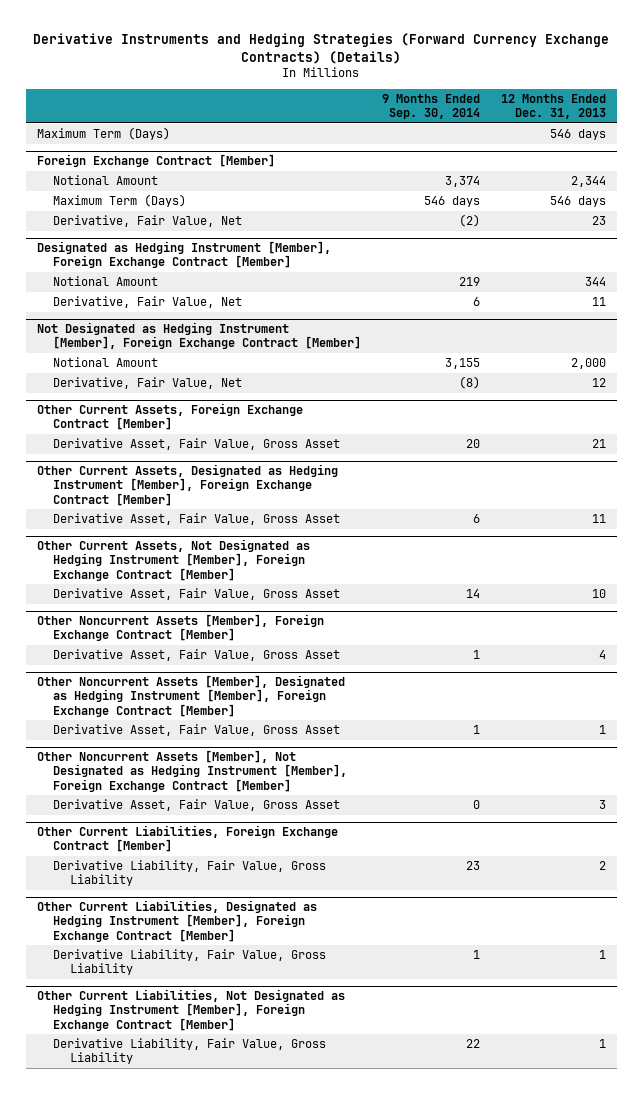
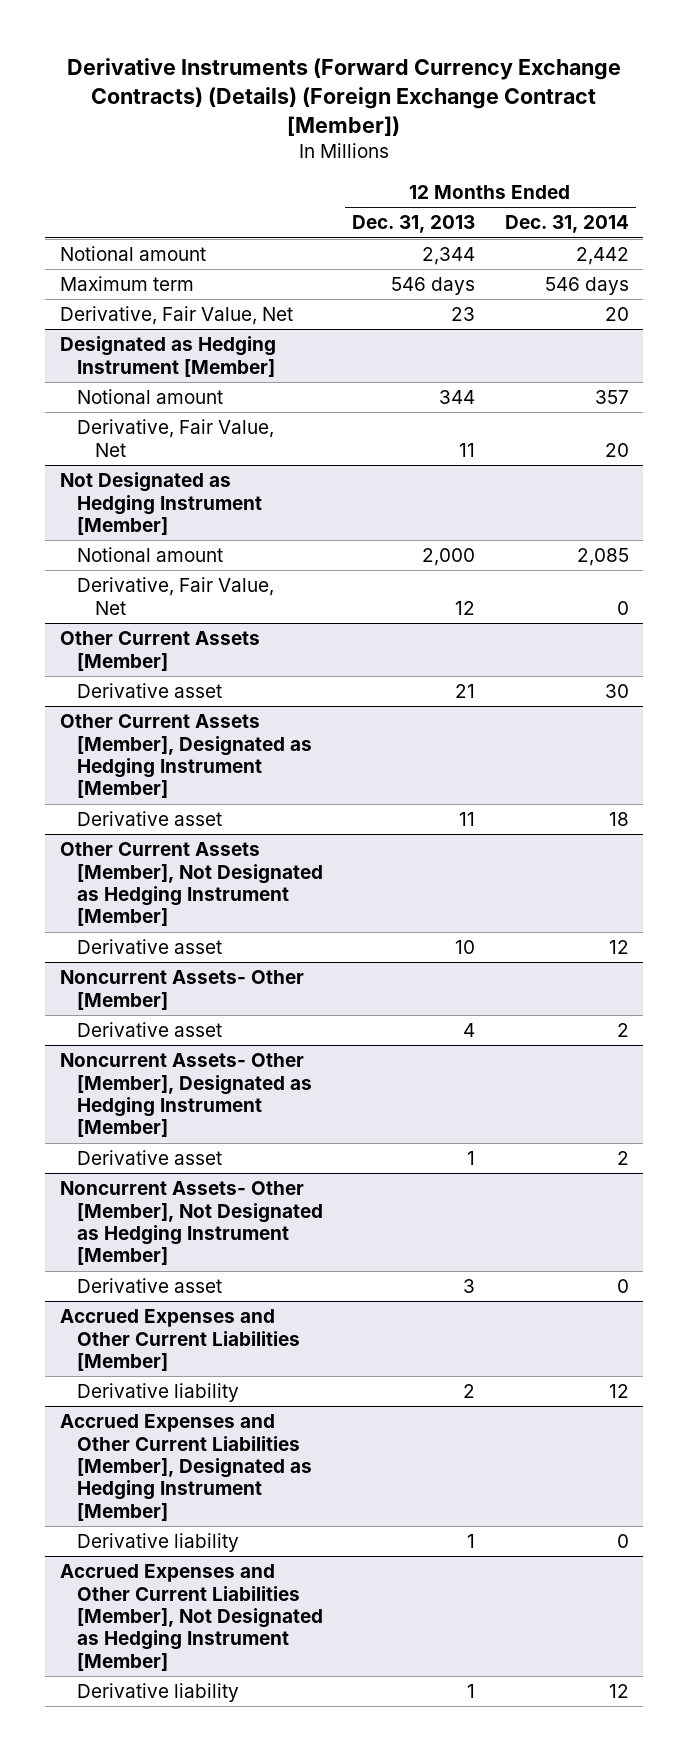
- Derivative Instruments and Hedging Strategies (Forward Currency Exchange Contracts) (Details)
+ Derivative Instruments (Forward Currency Exchange Contracts) (Details) (Foreign Exchange Contract [Member])
- | 9 Months Ended Sep. 30, 2014 | 12 Months Ended Dec. 31, 2013
+ | 12 Months Ended Dec. 31, 2013 | 12 Months Ended Dec. 31, 2014
- Maximum Term (Days) | | 546 days
- Foreign Exchange Contract [Member]
- Notional Amount | 3,374 | 2,344
- Maximum Term (Days) | 546 days | 546 days
+ Notional amount | 2,344 | 2,442
+ Maximum term | 546 days | 546 days
- Designated as Hedging Instrument [Member], Foreign Exchange Contract [Member]
- Notional Amount | 219 | 344
+ Designated as Hedging Instrument [Member]
+ Notional amount | 344 | 357
- Not Designated as Hedging Instrument [Member], Foreign Exchange Contract [Member]
- Notional Amount | 3,155 | 2,000
+ Not Designated as Hedging Instrument [Member]
+ Notional amount | 2,000 | 2,085
- Other Current Assets, Foreign Exchange Contract [Member]
- Derivative Asset, Fair Value, Gross Asset | 20 | 21
- Other Current Assets, Designated as Hedging Instrument [Member], Foreign Exchange Contract [Member]
- Derivative Asset, Fair Value, Gross Asset | 6 | 11
- Other Current Assets, Not Designated as Hedging Instrument [Member], Foreign Exchange Contract [Member]
- Derivative Asset, Fair Value, Gross Asset | 14 | 10
- Other Noncurrent Assets [Member], Foreign Exchange Contract [Member]
- Derivative Asset, Fair Value, Gross Asset | 1 | 4
- Other Noncurrent Assets [Member], Designated as Hedging Instrument [Member], Foreign Exchange Contract [Member]
- Derivative Asset, Fair Value, Gross Asset | 1 | 1
- Other Noncurrent Assets [Member], Not Designated as Hedging Instrument [Member], Foreign Exchange Contract [Member]
- Derivative Asset, Fair Value, Gross Asset | 0 | 3
- Other Current Liabilities, Foreign Exchange Contract [Member]
- Derivative Liability, Fair Value, Gross Liability | 23 | 2
- Other Current Liabilities, Designated as Hedging Instrument [Member], Foreign Exchange Contract [Member]
- Derivative Liability, Fair Value, Gross Liability | 1 | 1
- Other Current Liabilities, Not Designated as Hedging Instrument [Member], Foreign Exchange Contract [Member]
- Derivative Liability, Fair Value, Gross Liability | 22 | 1
+ Other Current Assets [Member]
+ Derivative asset | 21 | 30
+ Other Current Assets [Member], Designated as Hedging Instrument [Member]
+ Derivative asset | 11 | 18
+ Other Current Assets [Member], Not Designated as Hedging Instrument [Member]
+ Derivative asset | 10 | 12
+ Noncurrent Assets- Other [Member]
+ Derivative asset | 4 | 2
+ Noncurrent Assets- Other [Member], Designated as Hedging Instrument [Member]
+ Derivative asset | 1 | 2
+ Noncurrent Assets- Other [Member], Not Designated as Hedging Instrument [Member]
+ Derivative asset | 3 | 0
+ Accrued Expenses and Other Current Liabilities [Member]
+ Derivative liability | 2 | 12
+ Accrued Expenses and Other Current Liabilities [Member], Designated as Hedging Instrument [Member]
+ Derivative liability | 1 | 0
+ Accrued Expenses and Other Current Liabilities [Member], Not Designated as Hedging Instrument [Member]
+ Derivative liability | 1 | 12

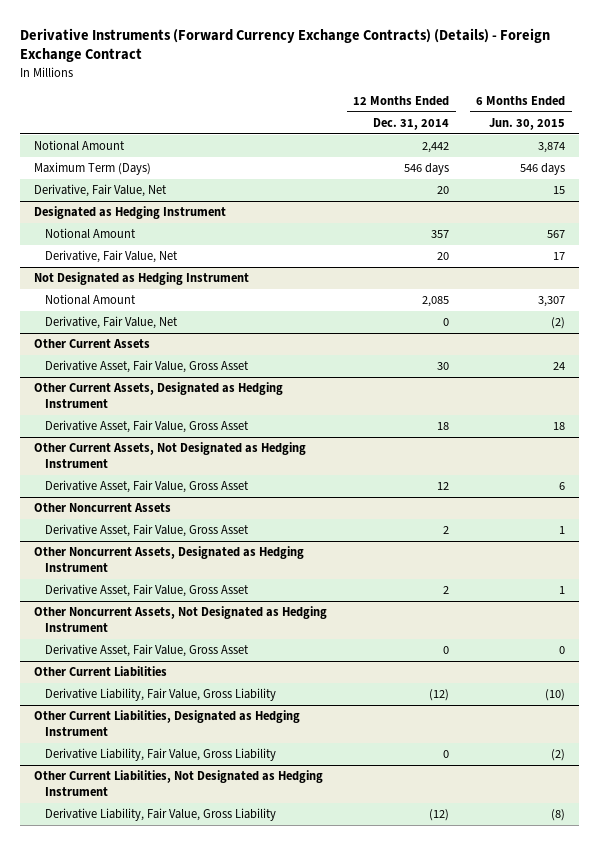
- Derivative Instruments (Forward Currency Exchange Contracts) (Details) (Foreign Exchange Contract [Member])
+ Derivative Instruments (Forward Currency Exchange Contracts) (Details) - Foreign Exchange Contract
- | 12 Months Ended Dec. 31, 2013 | 12 Months Ended Dec. 31, 2014
+ | 12 Months Ended Dec. 31, 2014 | 6 Months Ended Jun. 30, 2015
- Notional amount | 2,344 | 2,442
- Maximum term | 546 days | 546 days
+ Notional Amount | 2,442 | 3,874
+ Maximum Term (Days) | 546 days | 546 days
- Designated as Hedging Instrument [Member]
- Notional amount | 344 | 357
+ Designated as Hedging Instrument
+ Notional Amount | 357 | 567
- Not Designated as Hedging Instrument [Member]
- Notional amount | 2,000 | 2,085
+ Not Designated as Hedging Instrument
+ Notional Amount | 2,085 | 3,307
- Other Current Assets [Member]
- Derivative asset | 21 | 30
- Other Current Assets [Member], Designated as Hedging Instrument [Member]
- Derivative asset | 11 | 18
- Other Current Assets [Member], Not Designated as Hedging Instrument [Member]
- Derivative asset | 10 | 12
- Noncurrent Assets- Other [Member]
- Derivative asset | 4 | 2
- Noncurrent Assets- Other [Member], Designated as Hedging Instrument [Member]
- Derivative asset | 1 | 2
- Noncurrent Assets- Other [Member], Not Designated as Hedging Instrument [Member]
- Derivative asset | 3 | 0
- Accrued Expenses and Other Current Liabilities [Member]
- Derivative liability | 2 | 12
- Accrued Expenses and Other Current Liabilities [Member], Designated as Hedging Instrument [Member]
- Derivative liability | 1 | 0
- Accrued Expenses and Other Current Liabilities [Member], Not Designated as Hedging Instrument [Member]
- Derivative liability | 1 | 12
+ Other Current Assets
+ Derivative Asset, Fair Value, Gross Asset | 30 | 24
+ Other Current Assets, Designated as Hedging Instrument
+ Derivative Asset, Fair Value, Gross Asset | 18 | 18
+ Other Current Assets, Not Designated as Hedging Instrument
+ Derivative Asset, Fair Value, Gross Asset | 12 | 6
+ Other Noncurrent Assets
+ Derivative Asset, Fair Value, Gross Asset | 2 | 1
+ Other Noncurrent Assets, Designated as Hedging Instrument
+ Derivative Asset, Fair Value, Gross Asset | 2 | 1
+ Other Noncurrent Assets, Not Designated as Hedging Instrument
+ Derivative Asset, Fair Value, Gross Asset | 0 | 0
+ Other Current Liabilities
+ Derivative Liability, Fair Value, Gross Liability | (12) | (10)
+ Other Current Liabilities, Designated as Hedging Instrument
+ Derivative Liability, Fair Value, Gross Liability | 0 | (2)
+ Other Current Liabilities, Not Designated as Hedging Instrument
+ Derivative Liability, Fair Value, Gross Liability | (12) | (8)

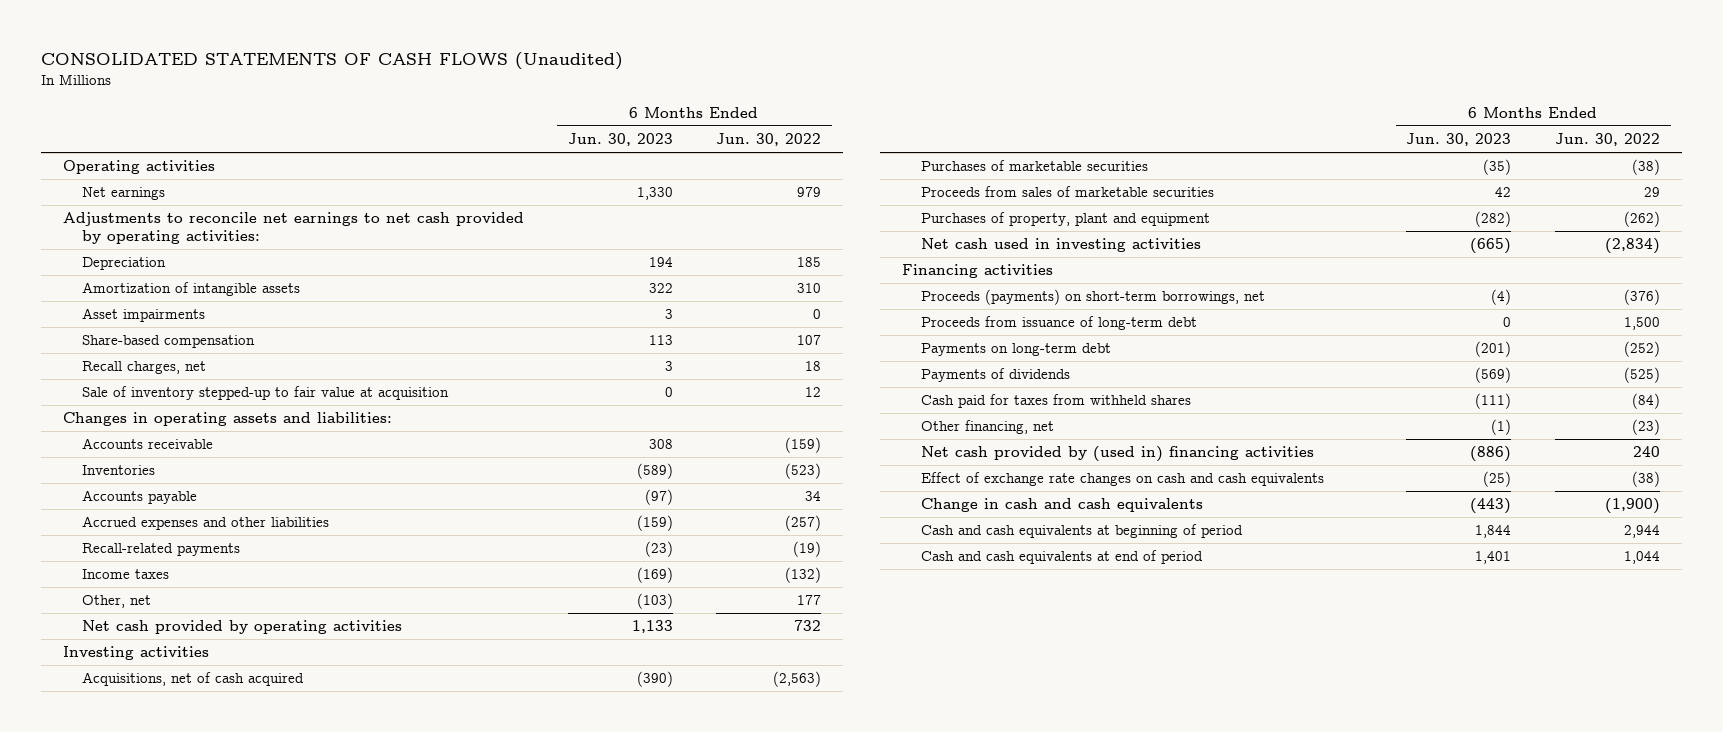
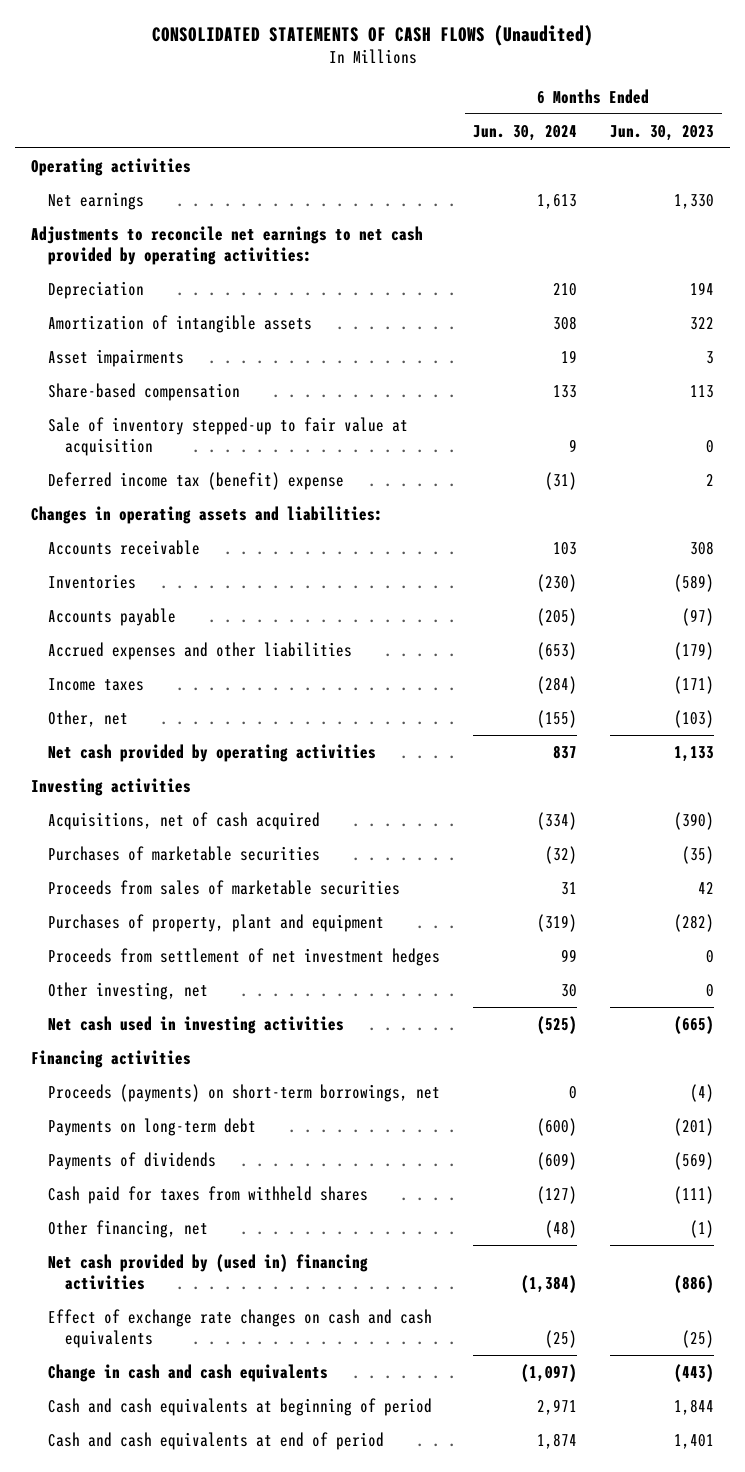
- | 6 Months Ended Jun. 30, 2023 | 6 Months Ended Jun. 30, 2022
+ | 6 Months Ended Jun. 30, 2024 | 6 Months Ended Jun. 30, 2023
- Recall charges, net | 3 | 18
+ Deferred income tax (benefit) expense | (31) | 2
- Accrued expenses and other liabilities | (159) | (257)
- Recall-related payments | (23) | (19)
- Income taxes | (169) | (132)
+ Accrued expenses and other liabilities | (653) | (179)
+ Income taxes | (284) | (171)
+ Proceeds from settlement of net investment hedges | 99 | 0
+ Other investing, net | 30 | 0
- Proceeds from issuance of long-term debt | 0 | 1,500

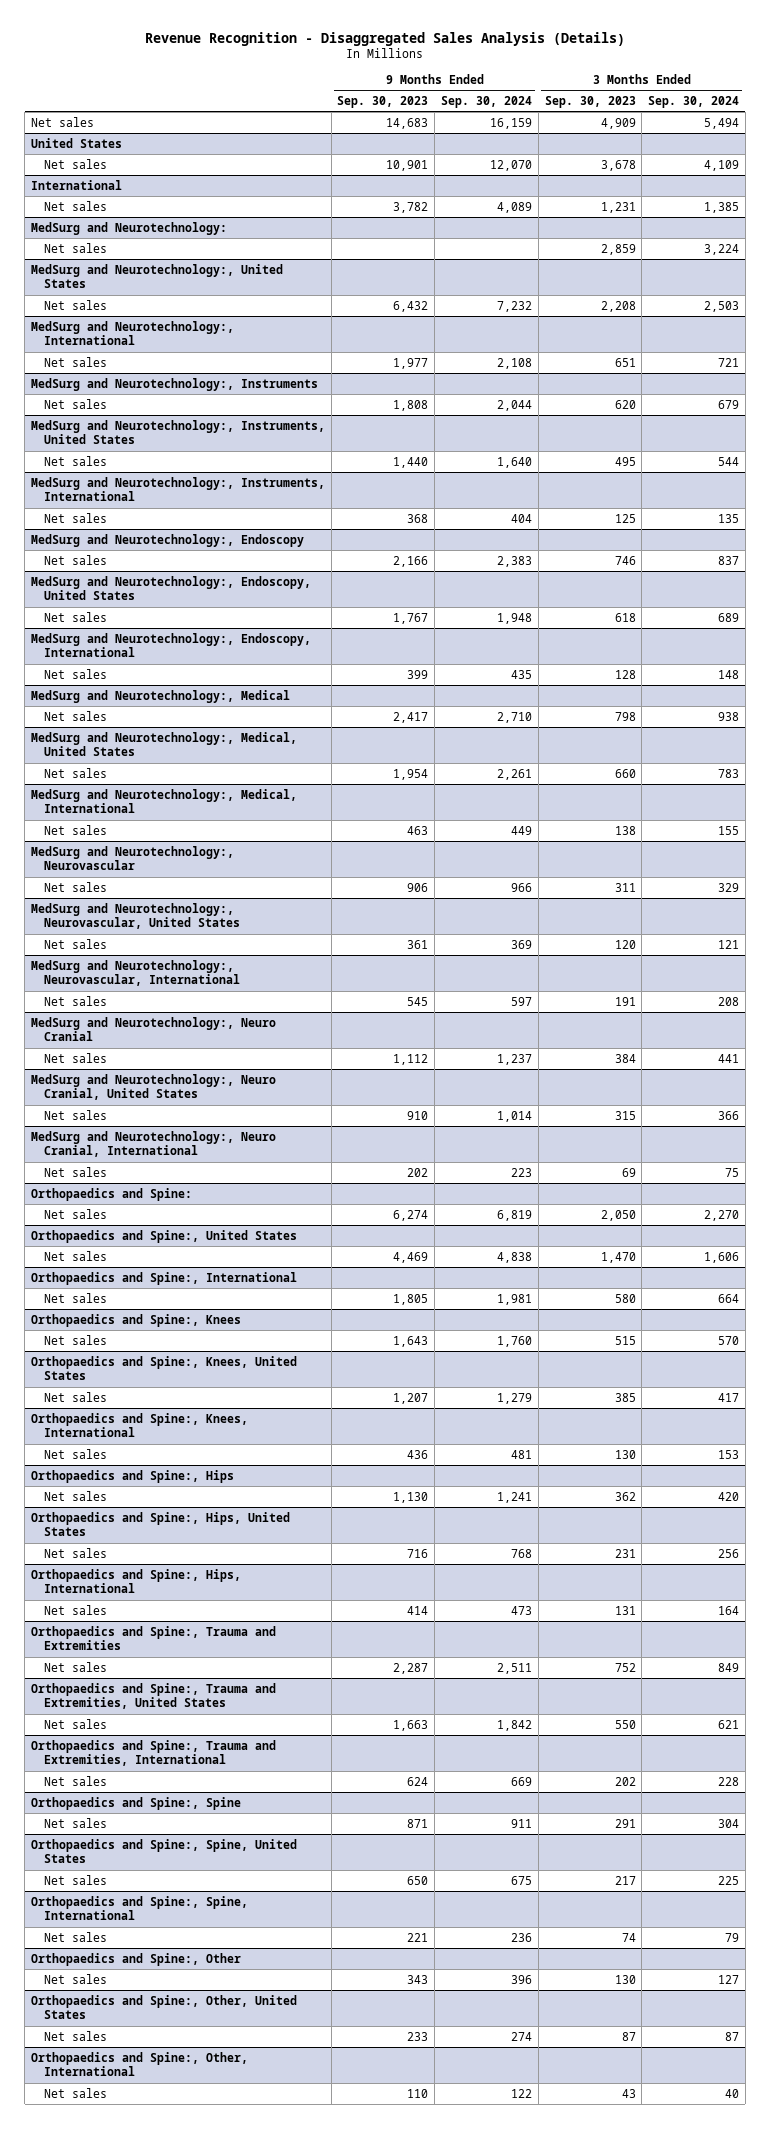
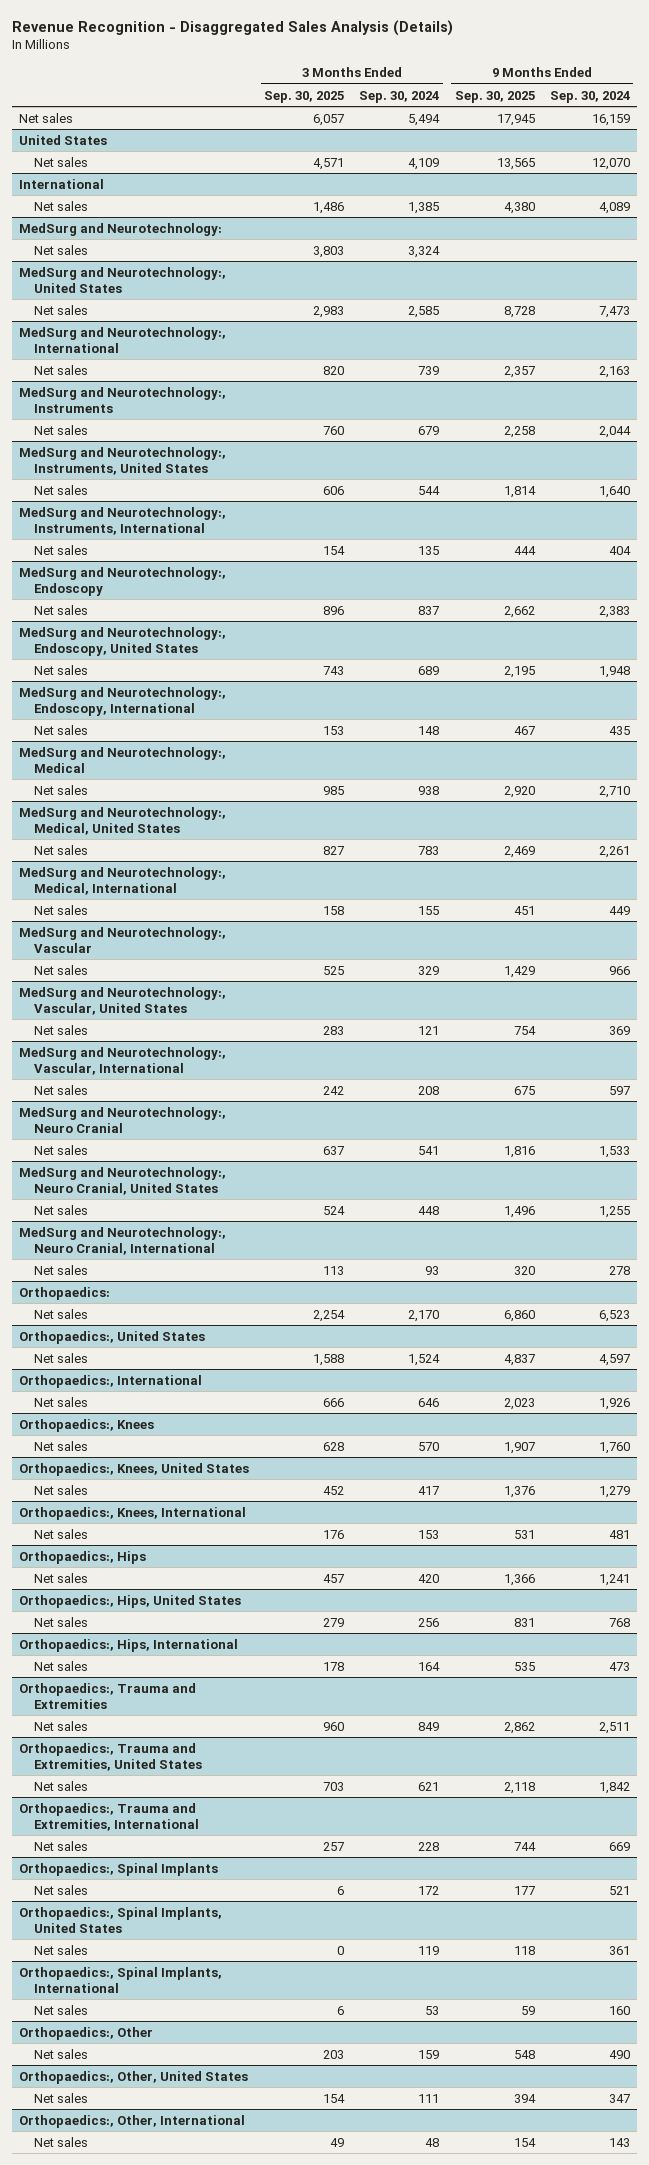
- | 9 Months Ended Sep. 30, 2023 | 9 Months Ended Sep. 30, 2024 | 3 Months Ended Sep. 30, 2023 | 3 Months Ended Sep. 30, 2024
+ | 3 Months Ended Sep. 30, 2025 | 3 Months Ended Sep. 30, 2024 | 9 Months Ended Sep. 30, 2025 | 9 Months Ended Sep. 30, 2024
@ MedSurg and Neurotechnology:
- Net sales | | | 2,859 | 3,224
+ Net sales | 3,803 | 3,324 | |
@ MedSurg and Neurotechnology:, United States
- Net sales | 6,432 | 7,232 | 2,208 | 2,503
+ Net sales | 2,983 | 2,585 | 8,728 | 7,473
@ MedSurg and Neurotechnology:, International
- Net sales | 1,977 | 2,108 | 651 | 721
+ Net sales | 820 | 739 | 2,357 | 2,163
- MedSurg and Neurotechnology:, Neurovascular
+ MedSurg and Neurotechnology:, Vascular
- MedSurg and Neurotechnology:, Neurovascular, United States
+ MedSurg and Neurotechnology:, Vascular, United States
- MedSurg and Neurotechnology:, Neurovascular, International
+ MedSurg and Neurotechnology:, Vascular, International
@ MedSurg and Neurotechnology:, Neuro Cranial
- Net sales | 1,112 | 1,237 | 384 | 441
+ Net sales | 637 | 541 | 1,816 | 1,533
@ MedSurg and Neurotechnology:, Neuro Cranial, United States
- Net sales | 910 | 1,014 | 315 | 366
+ Net sales | 524 | 448 | 1,496 | 1,255
@ MedSurg and Neurotechnology:, Neuro Cranial, International
- Net sales | 202 | 223 | 69 | 75
- Orthopaedics and Spine:
- Net sales | 6,274 | 6,819 | 2,050 | 2,270
- Orthopaedics and Spine:, United States
- Net sales | 4,469 | 4,838 | 1,470 | 1,606
- Orthopaedics and Spine:, International
- Net sales | 1,805 | 1,981 | 580 | 664
- Orthopaedics and Spine:, Knees
@ MedSurg and Neurotechnology:, Neuro Cranial, International
+ Net sales | 113 | 93 | 320 | 278
+ Orthopaedics:
+ Net sales | 2,254 | 2,170 | 6,860 | 6,523
+ Orthopaedics:, United States
+ Net sales | 1,588 | 1,524 | 4,837 | 4,597
+ Orthopaedics:, International
+ Net sales | 666 | 646 | 2,023 | 1,926
+ Orthopaedics:, Knees
- Orthopaedics and Spine:, Knees, United States
+ Orthopaedics:, Knees, United States
- Orthopaedics and Spine:, Knees, International
+ Orthopaedics:, Knees, International
- Orthopaedics and Spine:, Hips
+ Orthopaedics:, Hips
- Orthopaedics and Spine:, Hips, United States
+ Orthopaedics:, Hips, United States
- Orthopaedics and Spine:, Hips, International
+ Orthopaedics:, Hips, International
- Orthopaedics and Spine:, Trauma and Extremities
+ Orthopaedics:, Trauma and Extremities
- Orthopaedics and Spine:, Trauma and Extremities, United States
+ Orthopaedics:, Trauma and Extremities, United States
- Orthopaedics and Spine:, Trauma and Extremities, International
+ Orthopaedics:, Trauma and Extremities, International
- Orthopaedics and Spine:, Spine
- Net sales | 871 | 911 | 291 | 304
- Orthopaedics and Spine:, Spine, United States
- Net sales | 650 | 675 | 217 | 225
- Orthopaedics and Spine:, Spine, International
- Net sales | 221 | 236 | 74 | 79
- Orthopaedics and Spine:, Other
- Net sales | 343 | 396 | 130 | 127
- Orthopaedics and Spine:, Other, United States
- Net sales | 233 | 274 | 87 | 87
- Orthopaedics and Spine:, Other, International
- Net sales | 110 | 122 | 43 | 40
+ Orthopaedics:, Spinal Implants
+ Net sales | 6 | 172 | 177 | 521
+ Orthopaedics:, Spinal Implants, United States
+ Net sales | 0 | 119 | 118 | 361
+ Orthopaedics:, Spinal Implants, International
+ Net sales | 6 | 53 | 59 | 160
+ Orthopaedics:, Other
+ Net sales | 203 | 159 | 548 | 490
+ Orthopaedics:, Other, United States
+ Net sales | 154 | 111 | 394 | 347
+ Orthopaedics:, Other, International
+ Net sales | 49 | 48 | 154 | 143

